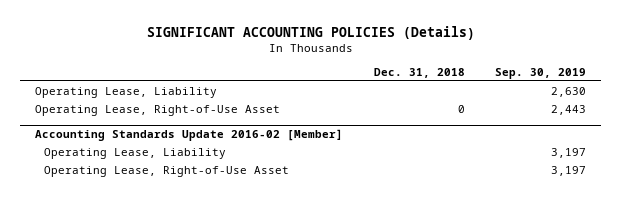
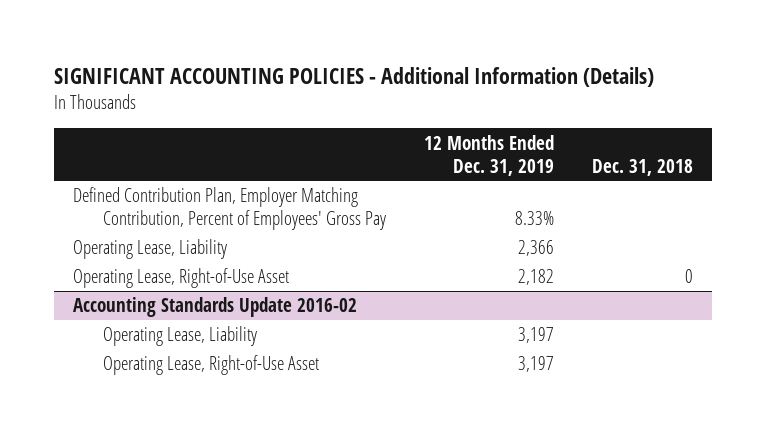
- SIGNIFICANT ACCOUNTING POLICIES (Details)
+ SIGNIFICANT ACCOUNTING POLICIES - Additional Information (Details)
- | Dec. 31, 2018 | Sep. 30, 2019
+ | 12 Months Ended Dec. 31, 2019 | Dec. 31, 2018
+ Defined Contribution Plan, Employer Matching Contribution, Percent of Employees' Gross Pay | 8.33% |
- Accounting Standards Update 2016-02 [Member]
+ Accounting Standards Update 2016-02

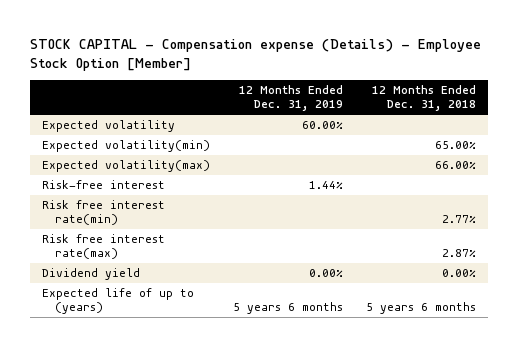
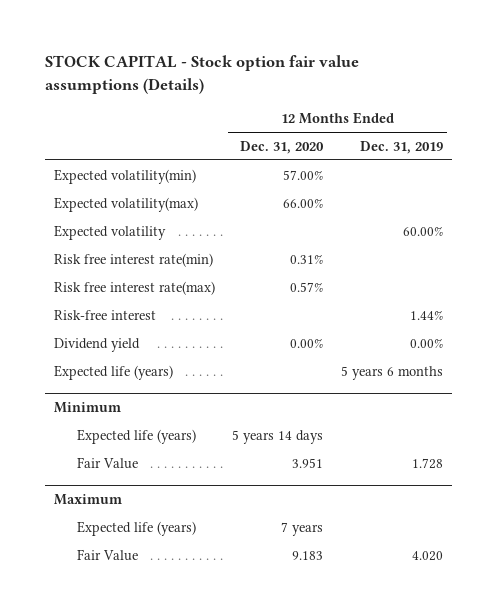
- STOCK CAPITAL - Compensation expense (Details) - Employee Stock Option [Member]
+ STOCK CAPITAL - Stock option fair value assumptions (Details)
- | 12 Months Ended Dec. 31, 2019 | 12 Months Ended Dec. 31, 2018
+ | 12 Months Ended Dec. 31, 2020 | 12 Months Ended Dec. 31, 2019
moved down: Expected volatility | | 60.00%
moved down: Risk-free interest | | 1.44%
- Expected life of up to (years) | 5 years 6 months | 5 years 6 months
+ Expected life (years) | | 5 years 6 months
+ Minimum
+ Expected life (years) | 5 years 14 days |
+ Fair Value | 3.951 | 1.728
+ Maximum
+ Expected life (years) | 7 years |
+ Fair Value | 9.183 | 4.020

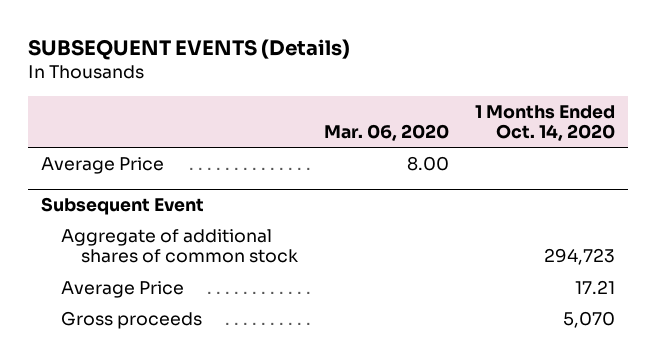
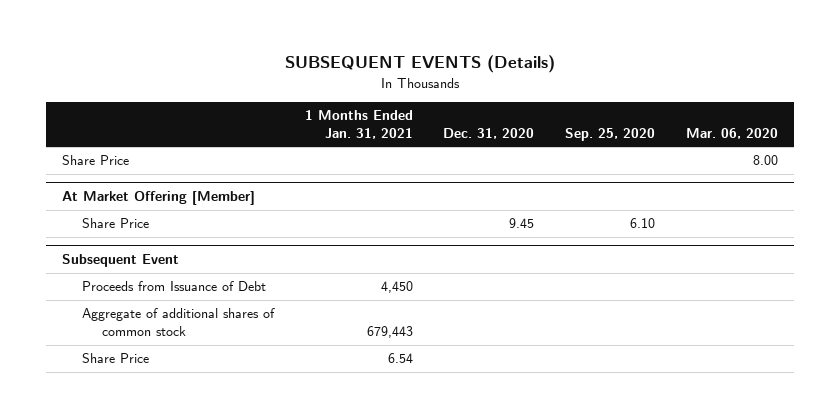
- | Mar. 06, 2020 | 1 Months Ended Oct. 14, 2020
+ | 1 Months Ended Jan. 31, 2021 | Dec. 31, 2020 | Sep. 25, 2020 | Mar. 06, 2020
- Average Price | 8.00 |
+ Share Price | | | | 8.00
+ At Market Offering [Member]
+ Share Price | | 9.45 | 6.10 |
@ Subsequent Event
+ Proceeds from Issuance of Debt | 4,450 | | |
- Average Price | | 17.21
- Gross proceeds | | 5,070
+ Share Price | 6.54 | | |

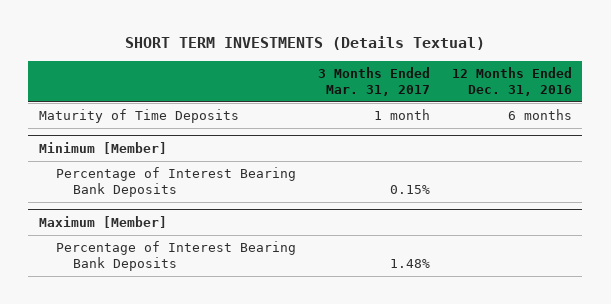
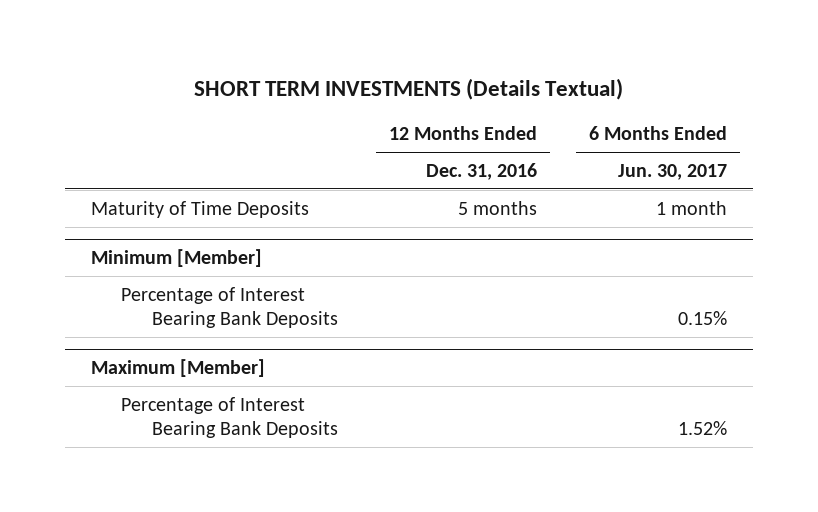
- | 3 Months Ended Mar. 31, 2017 | 12 Months Ended Dec. 31, 2016
+ | 12 Months Ended Dec. 31, 2016 | 6 Months Ended Jun. 30, 2017
- Maturity of Time Deposits | 1 month | 6 months
+ Maturity of Time Deposits | 5 months | 1 month

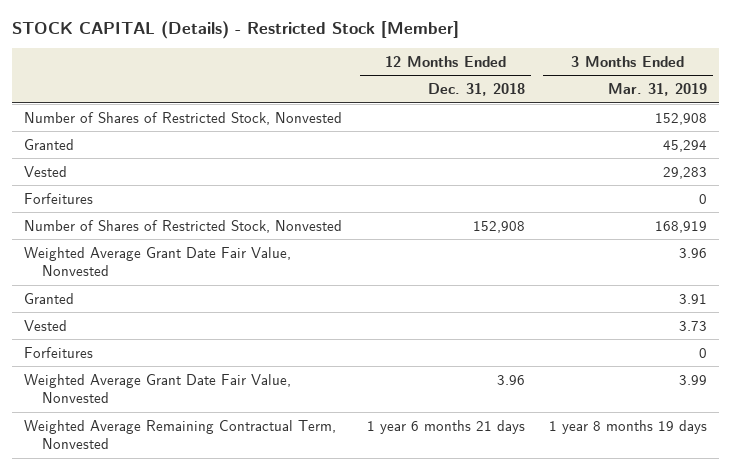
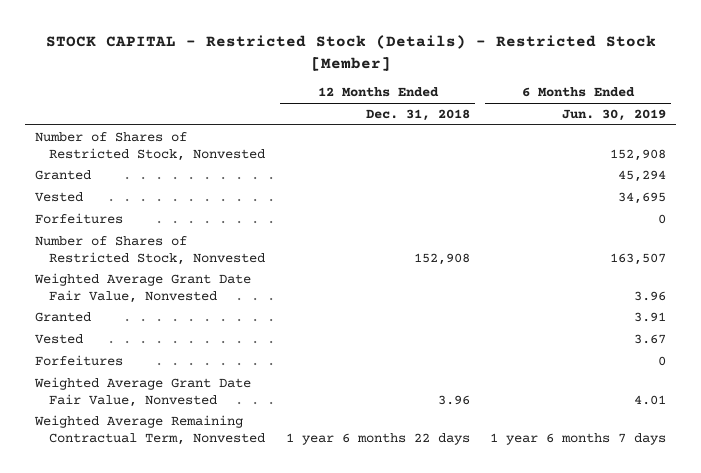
- STOCK CAPITAL (Details) - Restricted Stock [Member]
+ STOCK CAPITAL - Restricted Stock (Details) - Restricted Stock [Member]
- | 12 Months Ended Dec. 31, 2018 | 3 Months Ended Mar. 31, 2019
+ | 12 Months Ended Dec. 31, 2018 | 6 Months Ended Jun. 30, 2019
- Weighted Average Remaining Contractual Term, Nonvested | 1 year 6 months 21 days | 1 year 8 months 19 days
+ Weighted Average Remaining Contractual Term, Nonvested | 1 year 6 months 22 days | 1 year 6 months 7 days

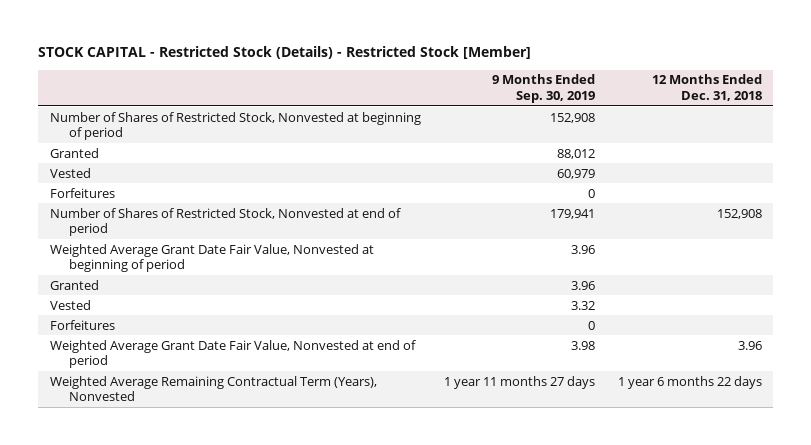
- | 12 Months Ended Dec. 31, 2018 | 6 Months Ended Jun. 30, 2019
+ | 9 Months Ended Sep. 30, 2019 | 12 Months Ended Dec. 31, 2018
- Number of Shares of Restricted Stock, Nonvested | | 152,908
+ Number of Shares of Restricted Stock, Nonvested at beginning of period | 152,908 |
- Number of Shares of Restricted Stock, Nonvested | 152,908 | 163,507
- Weighted Average Grant Date Fair Value, Nonvested | | 3.96
+ Number of Shares of Restricted Stock, Nonvested at end of period | 179,941 | 152,908
+ Weighted Average Grant Date Fair Value, Nonvested at beginning of period | 3.96 |
- Weighted Average Grant Date Fair Value, Nonvested | 3.96 | 4.01
- Weighted Average Remaining Contractual Term, Nonvested | 1 year 6 months 22 days | 1 year 6 months 7 days
+ Weighted Average Grant Date Fair Value, Nonvested at end of period | 3.98 | 3.96
+ Weighted Average Remaining Contractual Term (Years), Nonvested | 1 year 11 months 27 days | 1 year 6 months 22 days

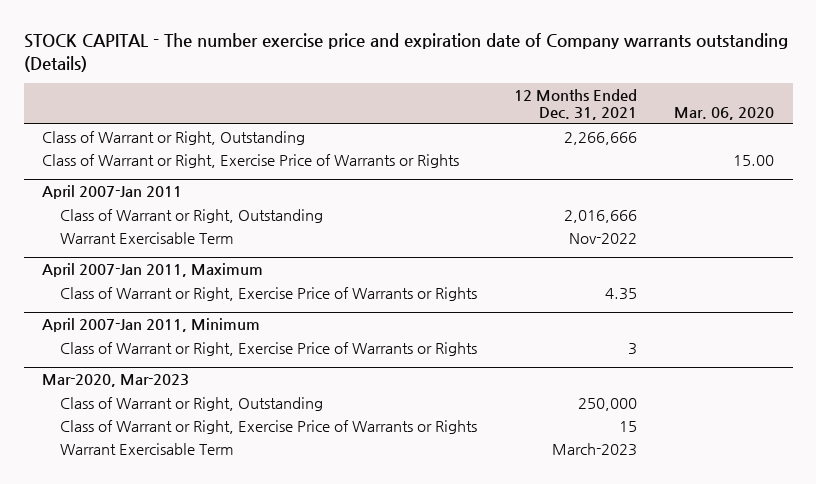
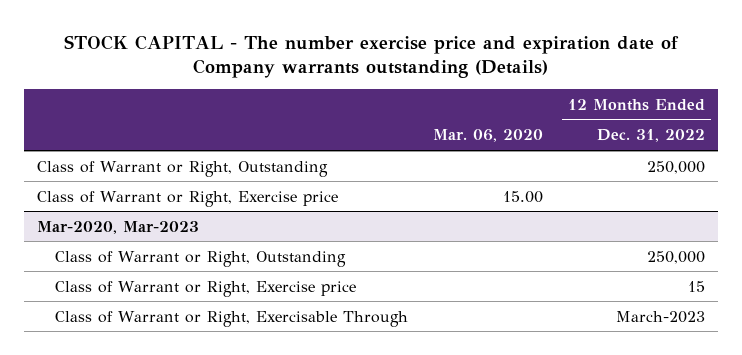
- | 12 Months Ended Dec. 31, 2021 | Mar. 06, 2020
+ | Mar. 06, 2020 | 12 Months Ended Dec. 31, 2022
- Class of Warrant or Right, Exercise Price of Warrants or Rights | | 15.00
- April 2007-Jan 2011
- Class of Warrant or Right, Outstanding | 2,016,666 |
- Warrant Exercisable Term | Nov-2022 |
- April 2007-Jan 2011, Maximum
- Class of Warrant or Right, Exercise Price of Warrants or Rights | 4.35 |
- April 2007-Jan 2011, Minimum
- Class of Warrant or Right, Exercise Price of Warrants or Rights | 3 |
+ Class of Warrant or Right, Exercise price | 15.00 |
@ Mar-2020, Mar-2023
- Class of Warrant or Right, Exercise Price of Warrants or Rights | 15 |
- Warrant Exercisable Term | March-2023 |
+ Class of Warrant or Right, Exercise price | | 15
+ Class of Warrant or Right, Exercisable Through | | March-2023

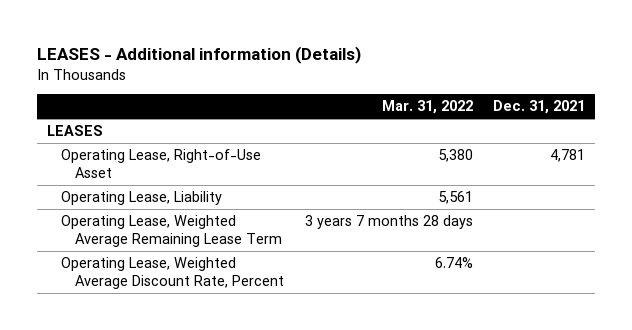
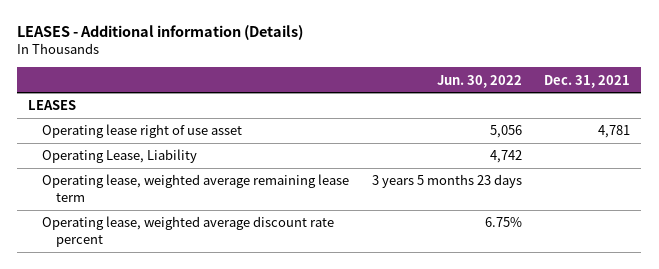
- | Mar. 31, 2022 | Dec. 31, 2021
+ | Jun. 30, 2022 | Dec. 31, 2021
- Operating Lease, Right-of-Use Asset | 5,380 | 4,781
+ Operating lease right of use asset | 5,056 | 4,781
- Operating Lease, Weighted Average Remaining Lease Term | 3 years 7 months 28 days |
- Operating Lease, Weighted Average Discount Rate, Percent | 6.74% |
+ Operating lease, weighted average remaining lease term | 3 years 5 months 23 days |
+ Operating lease, weighted average discount rate percent | 6.75% |

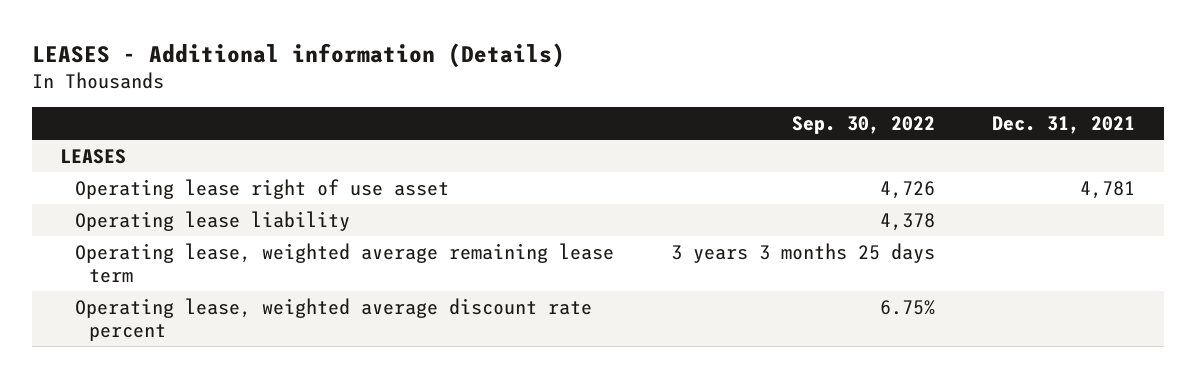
- | Jun. 30, 2022 | Dec. 31, 2021
+ | Sep. 30, 2022 | Dec. 31, 2021
- Operating Lease, Liability | 4,742 |
+ Operating lease liability | 4,378 |

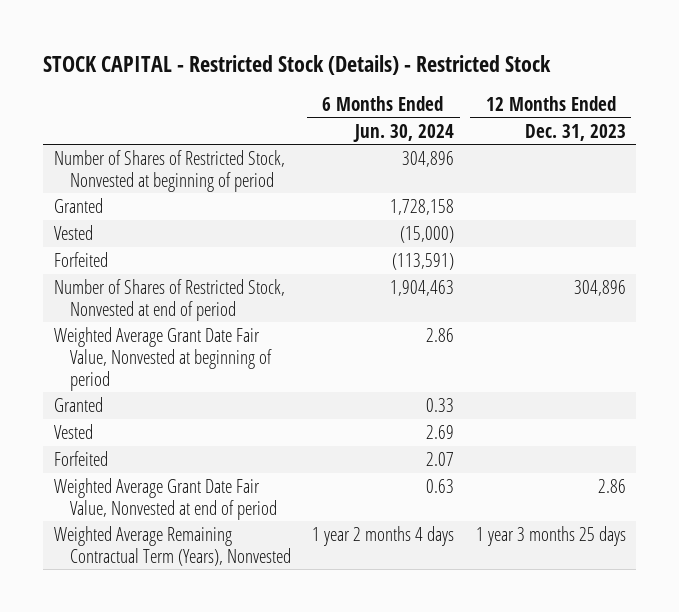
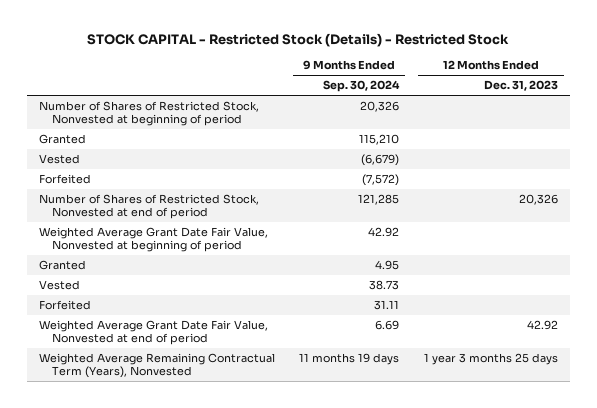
- | 6 Months Ended Jun. 30, 2024 | 12 Months Ended Dec. 31, 2023
+ | 9 Months Ended Sep. 30, 2024 | 12 Months Ended Dec. 31, 2023
- Number of Shares of Restricted Stock, Nonvested at end of period | 1,904,463 | 304,896
+ Number of Shares of Restricted Stock, Nonvested at end of period | 121,285 | 20,326
- Weighted Average Grant Date Fair Value, Nonvested at end of period | 0.63 | 2.86
+ Weighted Average Grant Date Fair Value, Nonvested at end of period | 6.69 | 42.92

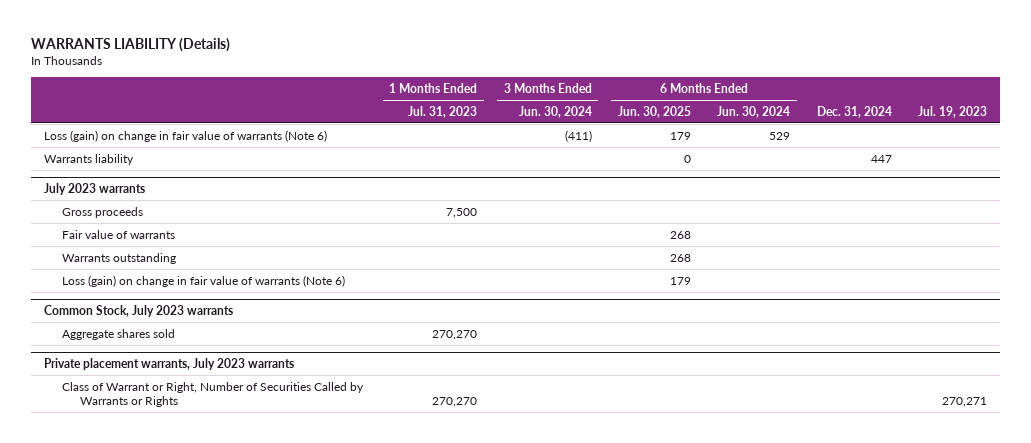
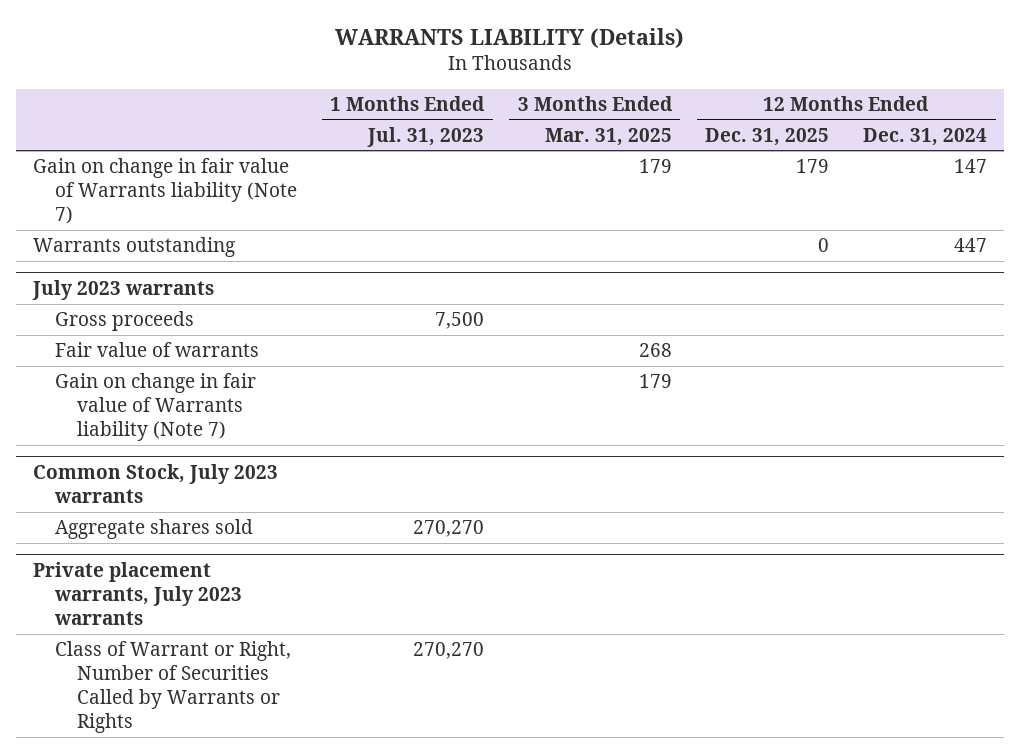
- | 1 Months Ended Jul. 31, 2023 | 3 Months Ended Jun. 30, 2024 | 6 Months Ended Jun. 30, 2025 | 6 Months Ended Jun. 30, 2024 | Dec. 31, 2024 | Jul. 19, 2023
+ | 1 Months Ended Jul. 31, 2023 | 3 Months Ended Mar. 31, 2025 | 12 Months Ended Dec. 31, 2025 | 12 Months Ended Dec. 31, 2024
- Loss (gain) on change in fair value of warrants (Note 6) | | (411) | 179 | 529 | |
- Warrants liability | | | 0 | | 447 |
+ Gain on change in fair value of Warrants liability (Note 7) | | 179 | 179 | 147
+ Warrants outstanding | | | 0 | 447
@ July 2023 warrants
- Warrants outstanding | | | 268 | | |
- Loss (gain) on change in fair value of warrants (Note 6) | | | 179 | | |
+ Gain on change in fair value of Warrants liability (Note 7) | | 179 | |

